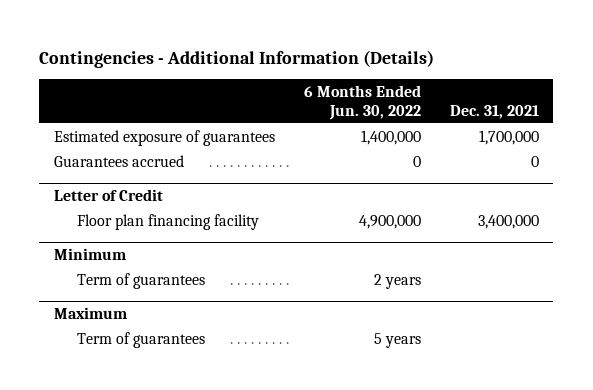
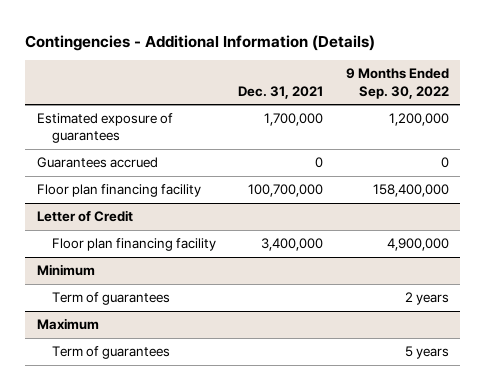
- | 6 Months Ended Jun. 30, 2022 | Dec. 31, 2021
+ | Dec. 31, 2021 | 9 Months Ended Sep. 30, 2022
+ Floor plan financing facility | 100,700,000 | 158,400,000

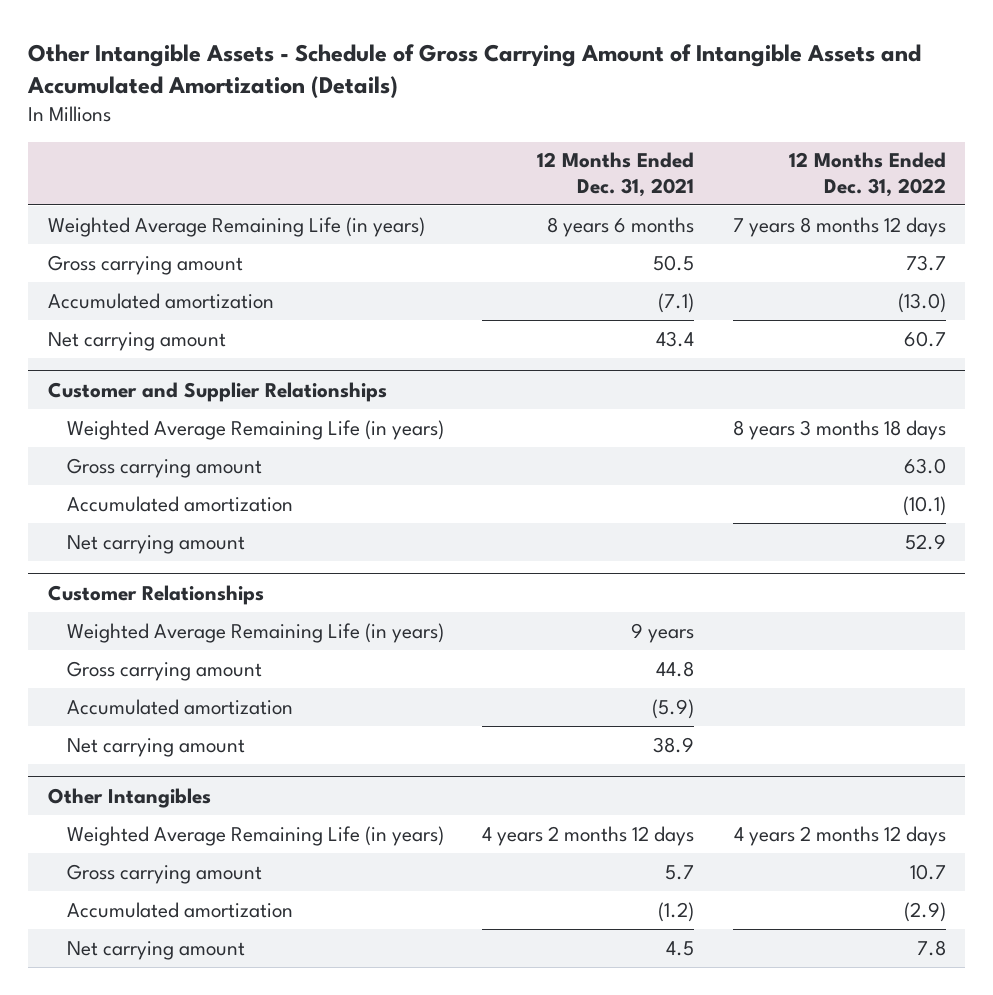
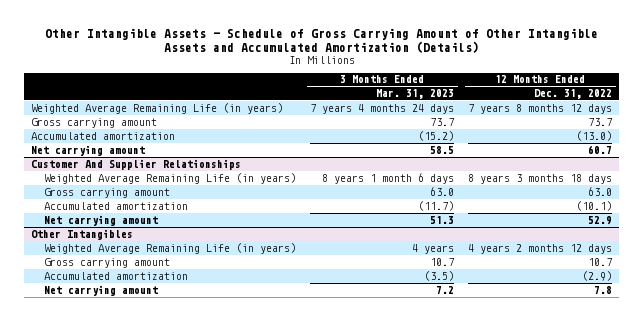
- Other Intangible Assets - Schedule of Gross Carrying Amount of Intangible Assets and Accumulated Amortization (Details)
+ Other Intangible Assets - Schedule of Gross Carrying Amount of Other Intangible Assets and Accumulated Amortization (Details)
- | 12 Months Ended Dec. 31, 2021 | 12 Months Ended Dec. 31, 2022
+ | 3 Months Ended Mar. 31, 2023 | 12 Months Ended Dec. 31, 2022
- Customer and Supplier Relationships
+ Customer And Supplier Relationships
- Customer Relationships
- Weighted Average Remaining Life (in years) | 9 years |
- Gross carrying amount | 44.8 |
- Accumulated amortization | (5.9) |
- Net carrying amount | 38.9 |

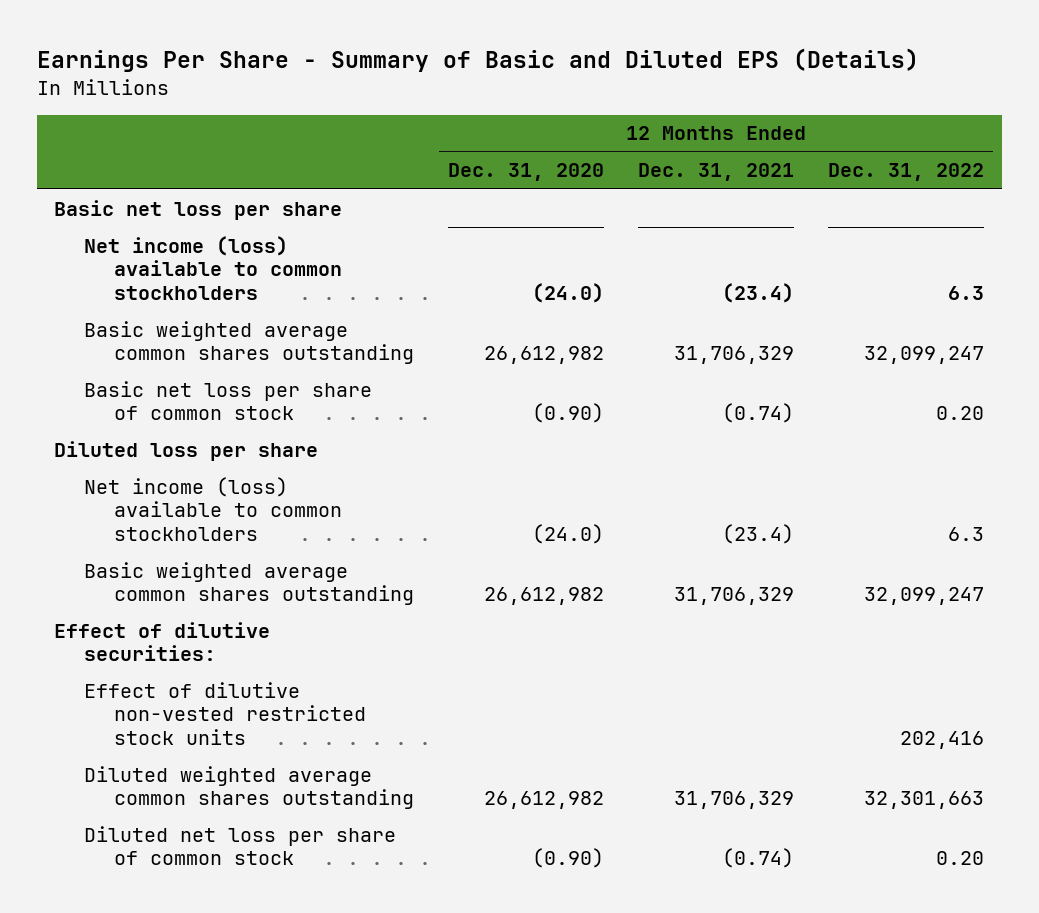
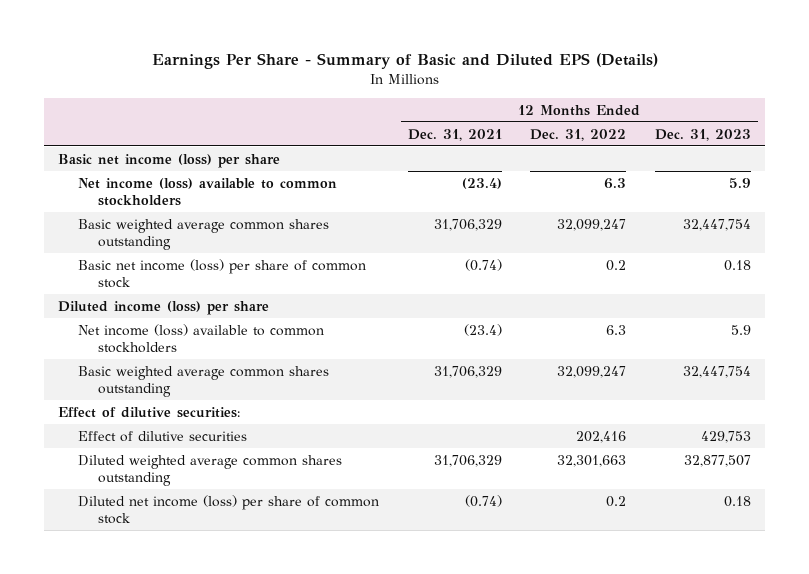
- | 12 Months Ended Dec. 31, 2020 | 12 Months Ended Dec. 31, 2021 | 12 Months Ended Dec. 31, 2022
+ | 12 Months Ended Dec. 31, 2021 | 12 Months Ended Dec. 31, 2022 | 12 Months Ended Dec. 31, 2023
- Basic net loss per share
+ Basic net income (loss) per share
- Basic net loss per share of common stock | (0.90) | (0.74) | 0.20
- Diluted loss per share
+ Basic net income (loss) per share of common stock | (0.74) | 0.2 | 0.18
+ Diluted income (loss) per share
- Effect of dilutive non-vested restricted stock units | | | 202,416
+ Effect of dilutive securities | | 202,416 | 429,753
- Diluted net loss per share of common stock | (0.90) | (0.74) | 0.20
+ Diluted net income (loss) per share of common stock | (0.74) | 0.2 | 0.18

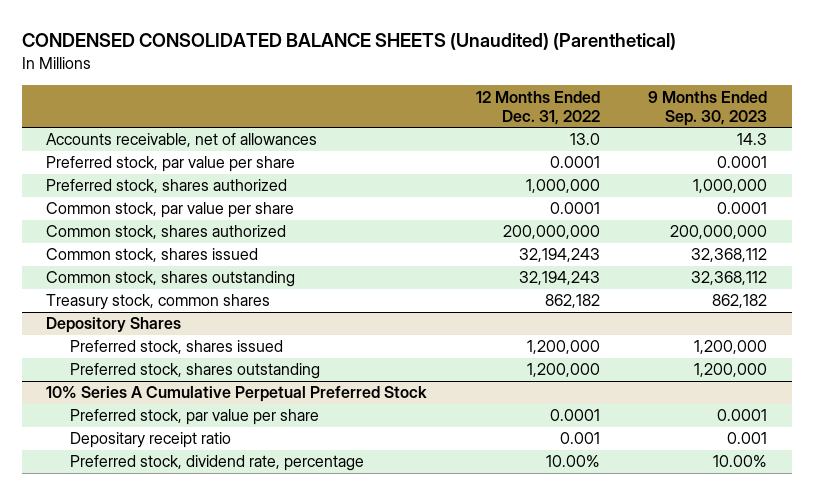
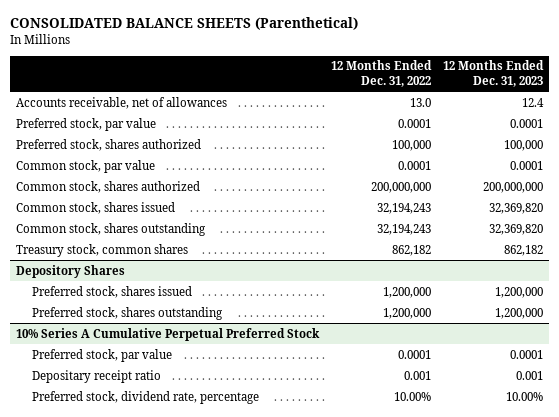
- CONDENSED CONSOLIDATED BALANCE SHEETS (Unaudited) (Parenthetical)
+ CONSOLIDATED BALANCE SHEETS (Parenthetical)
- | 12 Months Ended Dec. 31, 2022 | 9 Months Ended Sep. 30, 2023
+ | 12 Months Ended Dec. 31, 2022 | 12 Months Ended Dec. 31, 2023
- Preferred stock, par value per share | 0.0001 | 0.0001
- Preferred stock, shares authorized | 1,000,000 | 1,000,000
- Common stock, par value per share | 0.0001 | 0.0001
+ Preferred stock, par value | 0.0001 | 0.0001
+ Preferred stock, shares authorized | 100,000 | 100,000
+ Common stock, par value | 0.0001 | 0.0001
@ 10% Series A Cumulative Perpetual Preferred Stock
- Preferred stock, par value per share | 0.0001 | 0.0001
+ Preferred stock, par value | 0.0001 | 0.0001

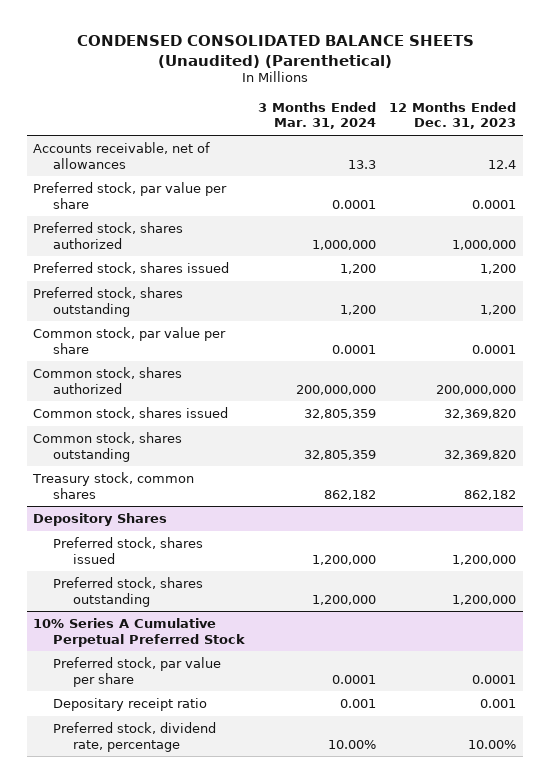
- CONSOLIDATED BALANCE SHEETS (Parenthetical)
+ CONDENSED CONSOLIDATED BALANCE SHEETS (Unaudited) (Parenthetical)
- | 12 Months Ended Dec. 31, 2022 | 12 Months Ended Dec. 31, 2023
+ | 3 Months Ended Mar. 31, 2024 | 12 Months Ended Dec. 31, 2023
- Preferred stock, par value | 0.0001 | 0.0001
- Preferred stock, shares authorized | 100,000 | 100,000
- Common stock, par value | 0.0001 | 0.0001
+ Preferred stock, par value per share | 0.0001 | 0.0001
+ Preferred stock, shares authorized | 1,000,000 | 1,000,000
+ Preferred stock, shares issued | 1,200 | 1,200
+ Preferred stock, shares outstanding | 1,200 | 1,200
+ Common stock, par value per share | 0.0001 | 0.0001
@ 10% Series A Cumulative Perpetual Preferred Stock
- Preferred stock, par value | 0.0001 | 0.0001
+ Preferred stock, par value per share | 0.0001 | 0.0001

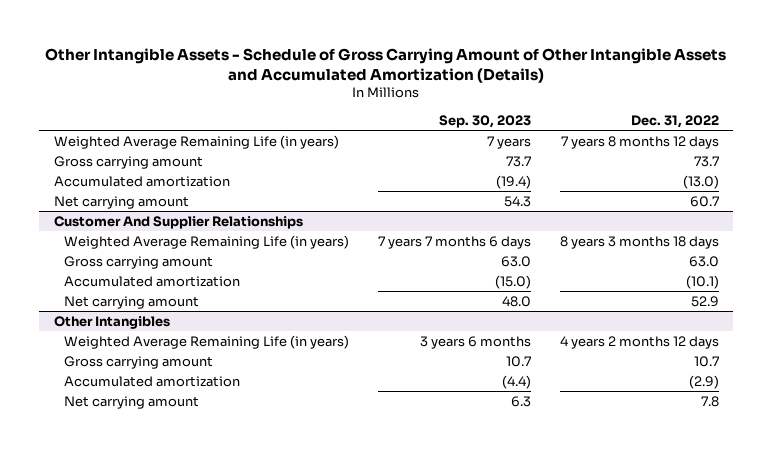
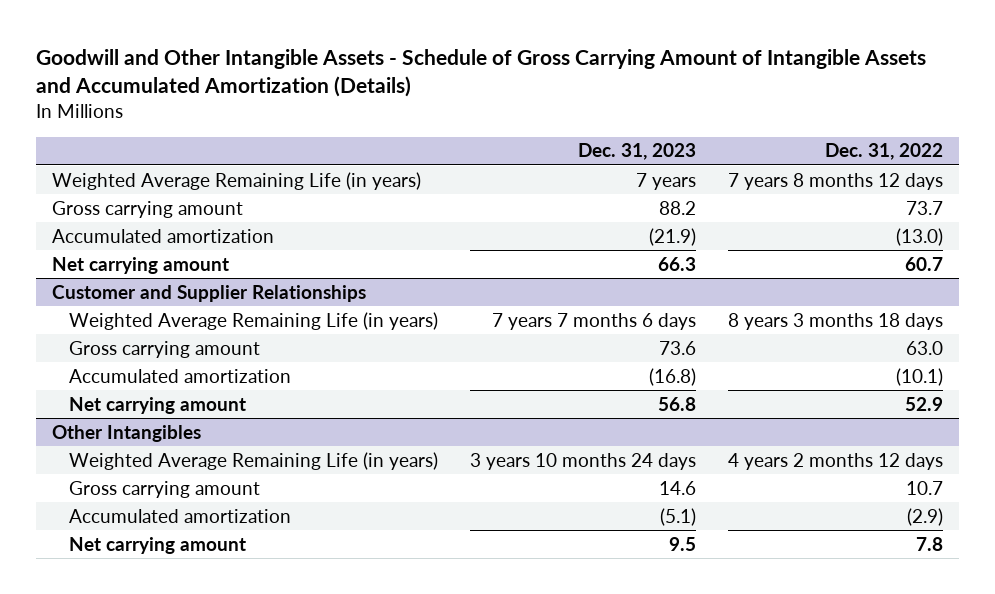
- Other Intangible Assets - Schedule of Gross Carrying Amount of Other Intangible Assets and Accumulated Amortization (Details)
+ Goodwill and Other Intangible Assets - Schedule of Gross Carrying Amount of Intangible Assets and Accumulated Amortization (Details)
- | Sep. 30, 2023 | Dec. 31, 2022
+ | Dec. 31, 2023 | Dec. 31, 2022
- Customer And Supplier Relationships
+ Customer and Supplier Relationships

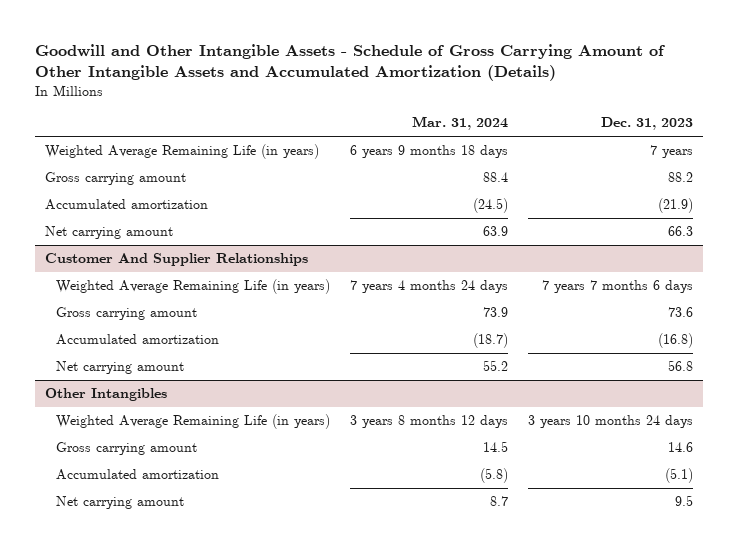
- Goodwill and Other Intangible Assets - Schedule of Gross Carrying Amount of Intangible Assets and Accumulated Amortization (Details)
+ Goodwill and Other Intangible Assets - Schedule of Gross Carrying Amount of Other Intangible Assets and Accumulated Amortization (Details)
- | Dec. 31, 2023 | Dec. 31, 2022
+ | Mar. 31, 2024 | Dec. 31, 2023
- Customer and Supplier Relationships
+ Customer And Supplier Relationships

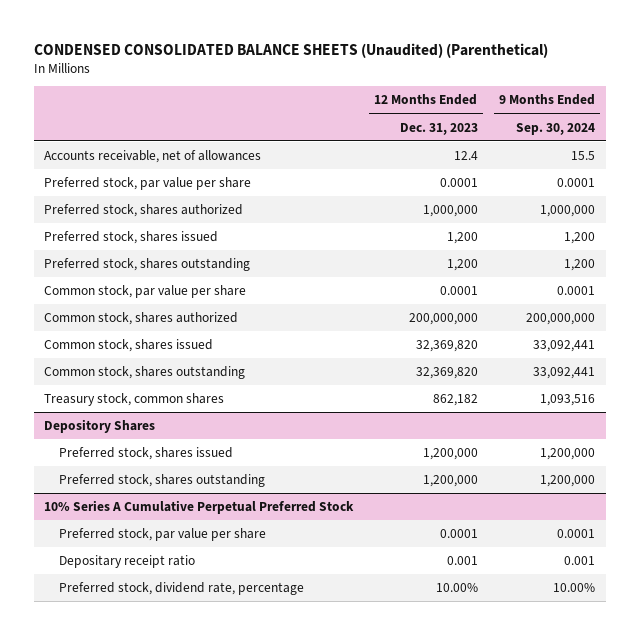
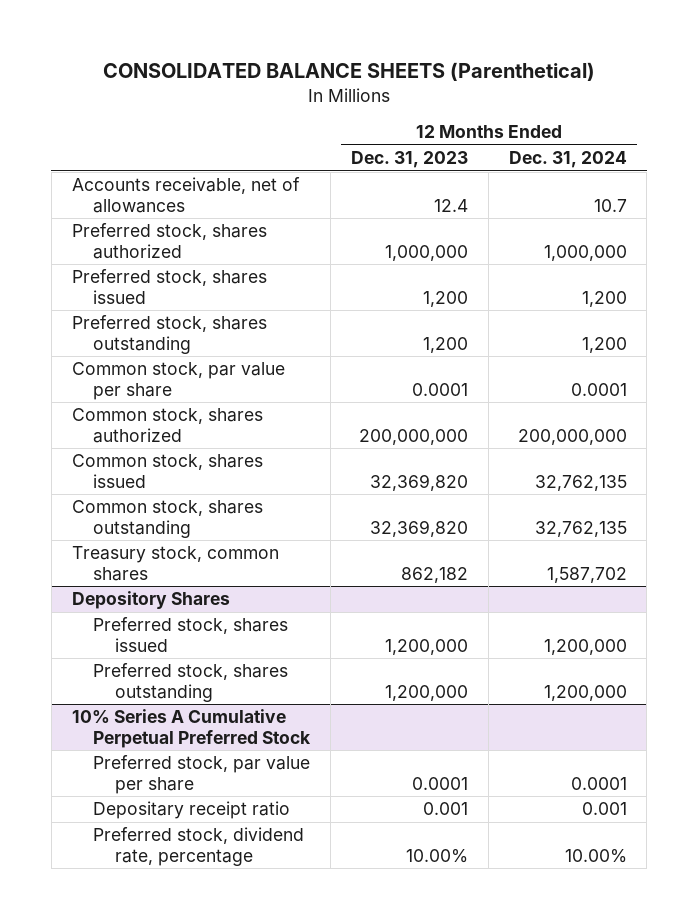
- CONDENSED CONSOLIDATED BALANCE SHEETS (Unaudited) (Parenthetical)
+ CONSOLIDATED BALANCE SHEETS (Parenthetical)
- | 12 Months Ended Dec. 31, 2023 | 9 Months Ended Sep. 30, 2024
+ | 12 Months Ended Dec. 31, 2023 | 12 Months Ended Dec. 31, 2024
- Preferred stock, par value per share | 0.0001 | 0.0001

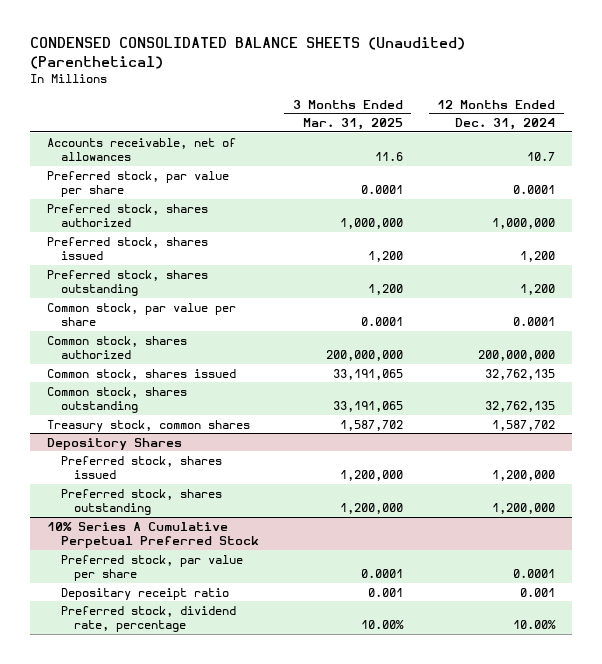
- CONSOLIDATED BALANCE SHEETS (Parenthetical)
+ CONDENSED CONSOLIDATED BALANCE SHEETS (Unaudited) (Parenthetical)
- | 12 Months Ended Dec. 31, 2023 | 12 Months Ended Dec. 31, 2024
+ | 3 Months Ended Mar. 31, 2025 | 12 Months Ended Dec. 31, 2024
+ Preferred stock, par value per share | 0.0001 | 0.0001

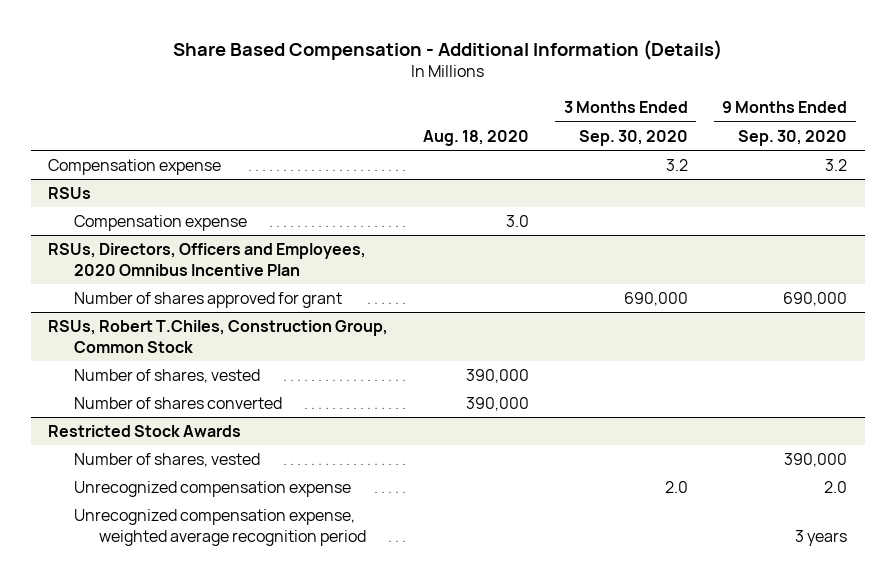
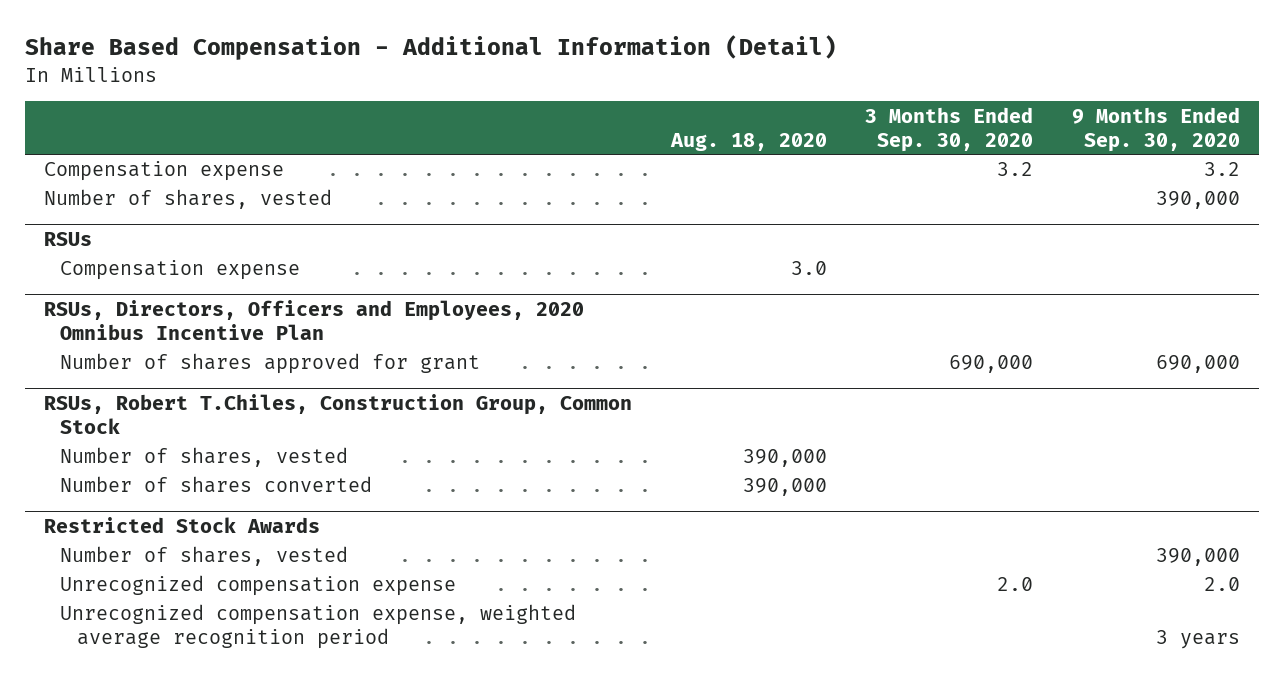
- Share Based Compensation - Additional Information (Details)
+ Share Based Compensation - Additional Information (Detail)
+ Number of shares, vested | | | 390,000

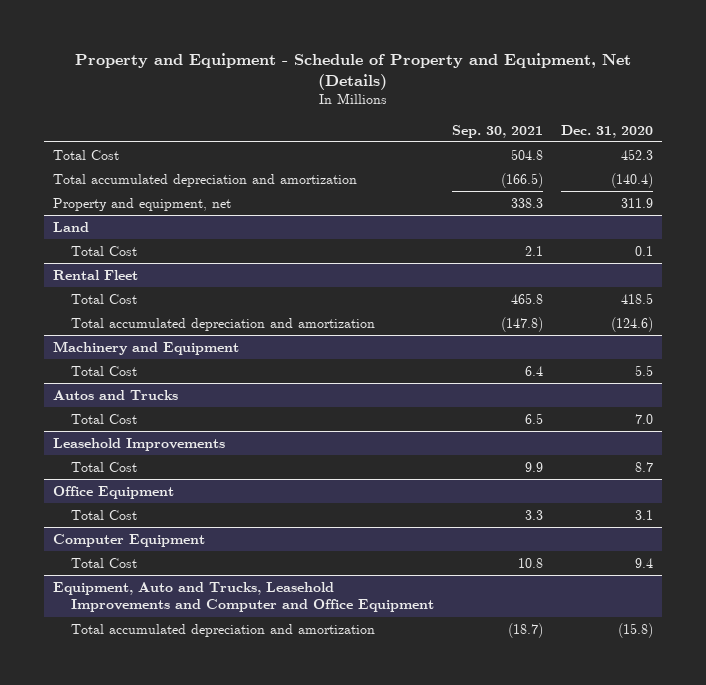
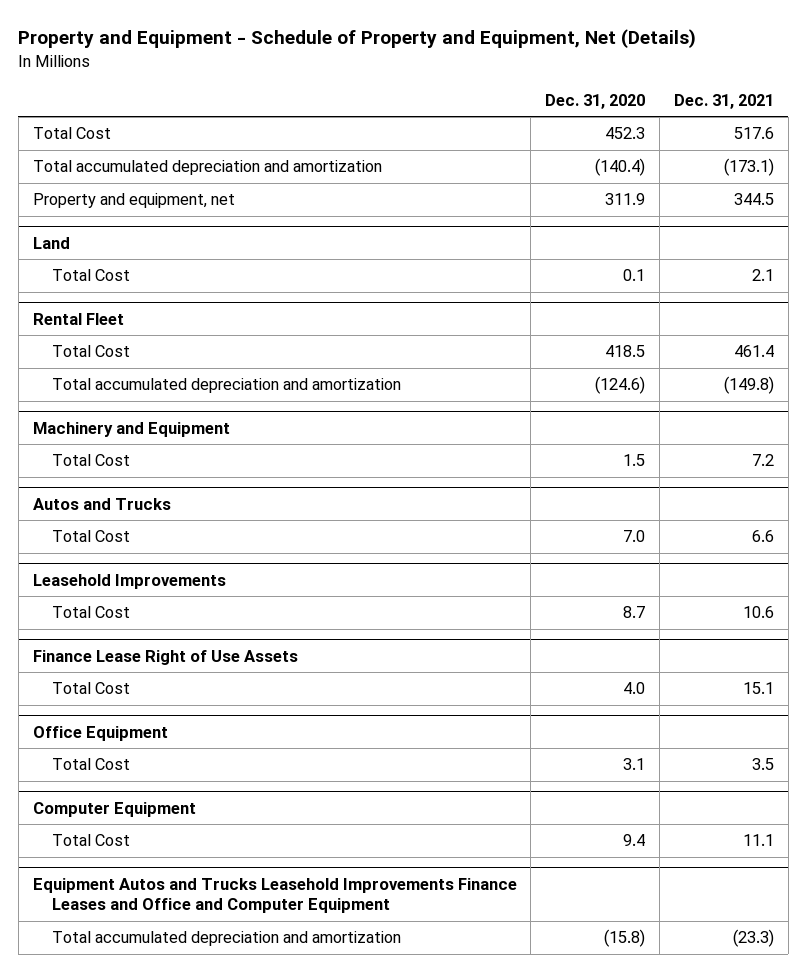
- | Sep. 30, 2021 | Dec. 31, 2020
+ | Dec. 31, 2020 | Dec. 31, 2021
@ Machinery and Equipment
- Total Cost | 6.4 | 5.5
+ Total Cost | 1.5 | 7.2
+ Finance Lease Right of Use Assets
+ Total Cost | 4.0 | 15.1
- Equipment, Auto and Trucks, Leasehold Improvements and Computer and Office Equipment
+ Equipment Autos and Trucks Leasehold Improvements Finance Leases and Office and Computer Equipment

